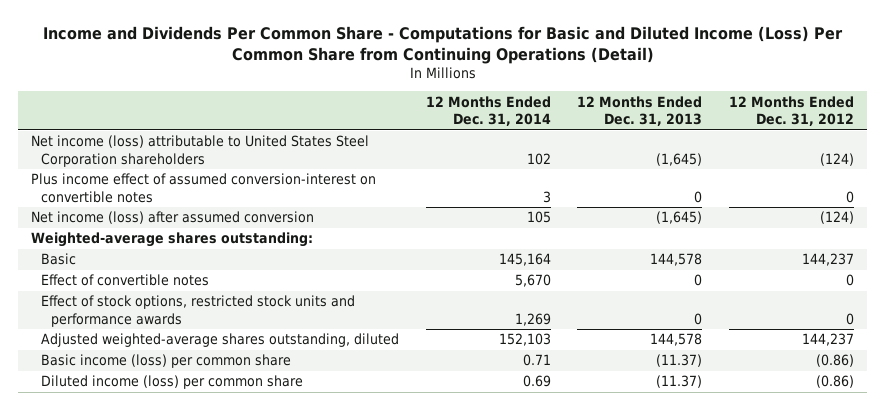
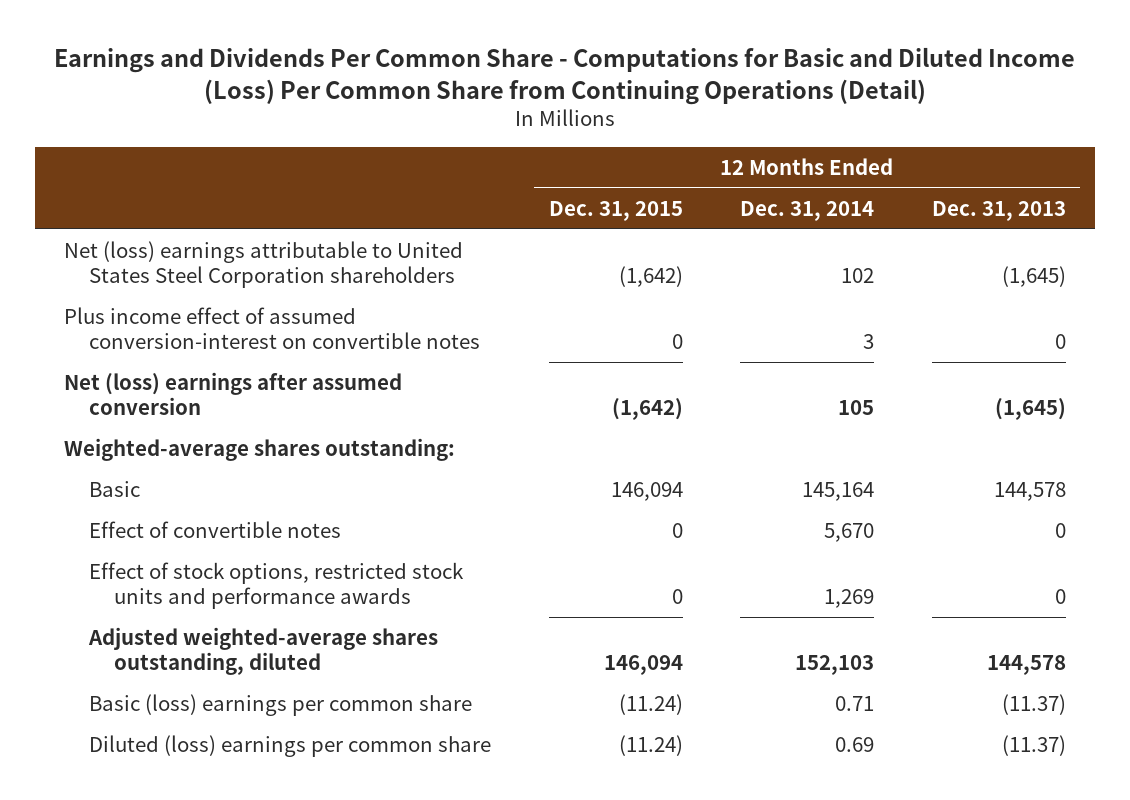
- Income and Dividends Per Common Share - Computations for Basic and Diluted Income (Loss) Per Common Share from Continuing Operations (Detail)
+ Earnings and Dividends Per Common Share - Computations for Basic and Diluted Income (Loss) Per Common Share from Continuing Operations (Detail)
- | 12 Months Ended Dec. 31, 2014 | 12 Months Ended Dec. 31, 2013 | 12 Months Ended Dec. 31, 2012
+ | 12 Months Ended Dec. 31, 2015 | 12 Months Ended Dec. 31, 2014 | 12 Months Ended Dec. 31, 2013
- Net income (loss) attributable to United States Steel Corporation shareholders | 102 | (1,645) | (124)
+ Net (loss) earnings attributable to United States Steel Corporation shareholders | (1,642) | 102 | (1,645)
- Net income (loss) after assumed conversion | 105 | (1,645) | (124)
+ Net (loss) earnings after assumed conversion | (1,642) | 105 | (1,645)
- Basic income (loss) per common share | 0.71 | (11.37) | (0.86)
- Diluted income (loss) per common share | 0.69 | (11.37) | (0.86)
+ Basic (loss) earnings per common share | (11.24) | 0.71 | (11.37)
+ Diluted (loss) earnings per common share | (11.24) | 0.69 | (11.37)

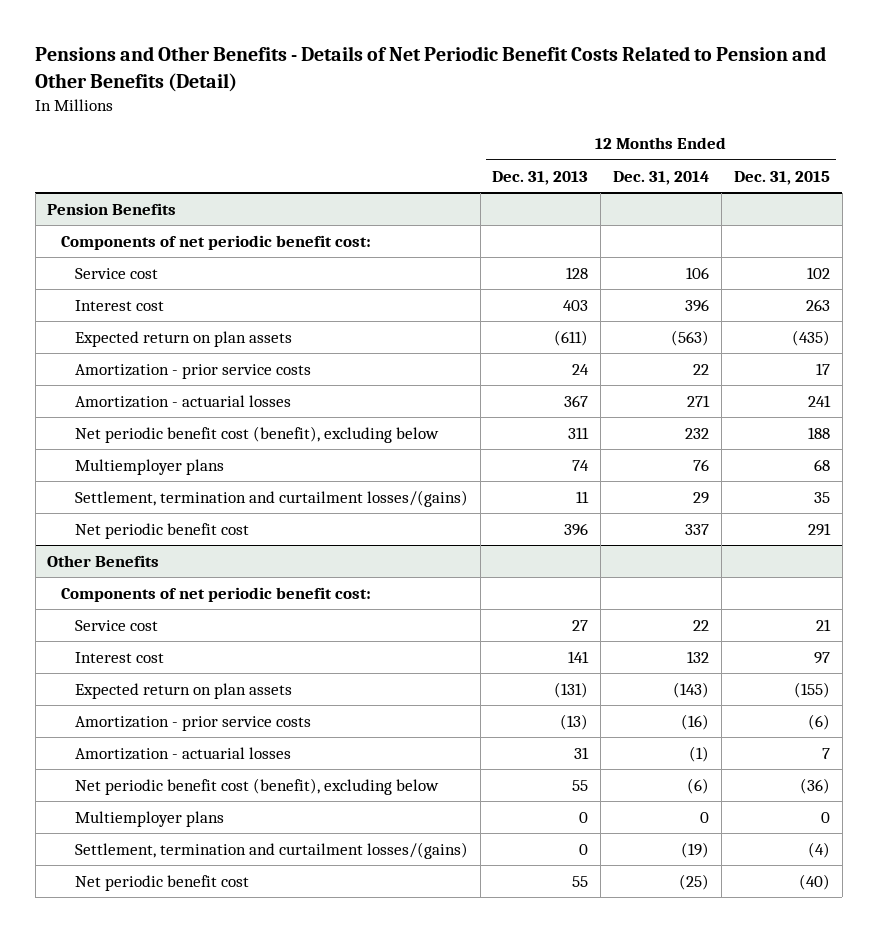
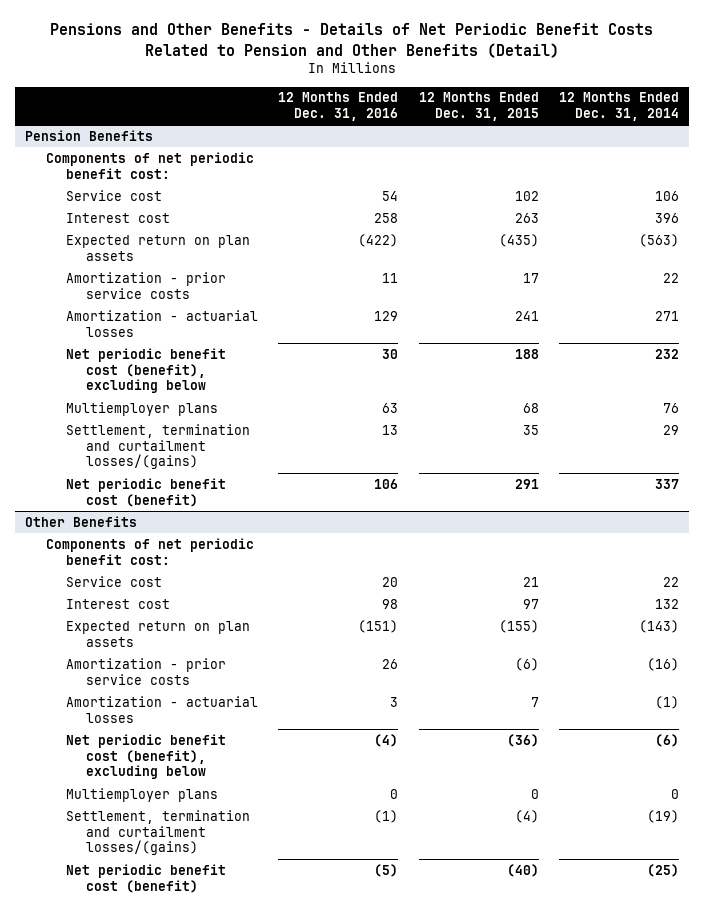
- | 12 Months Ended Dec. 31, 2013 | 12 Months Ended Dec. 31, 2014 | 12 Months Ended Dec. 31, 2015
+ | 12 Months Ended Dec. 31, 2016 | 12 Months Ended Dec. 31, 2015 | 12 Months Ended Dec. 31, 2014
@ Pension Benefits
- Net periodic benefit cost | 396 | 337 | 291
+ Net periodic benefit cost (benefit) | 106 | 291 | 337
@ Other Benefits
- Net periodic benefit cost | 55 | (25) | (40)
+ Net periodic benefit cost (benefit) | (5) | (40) | (25)

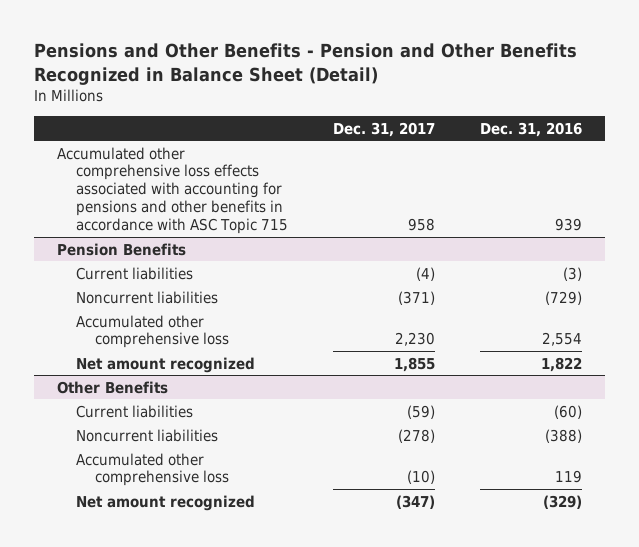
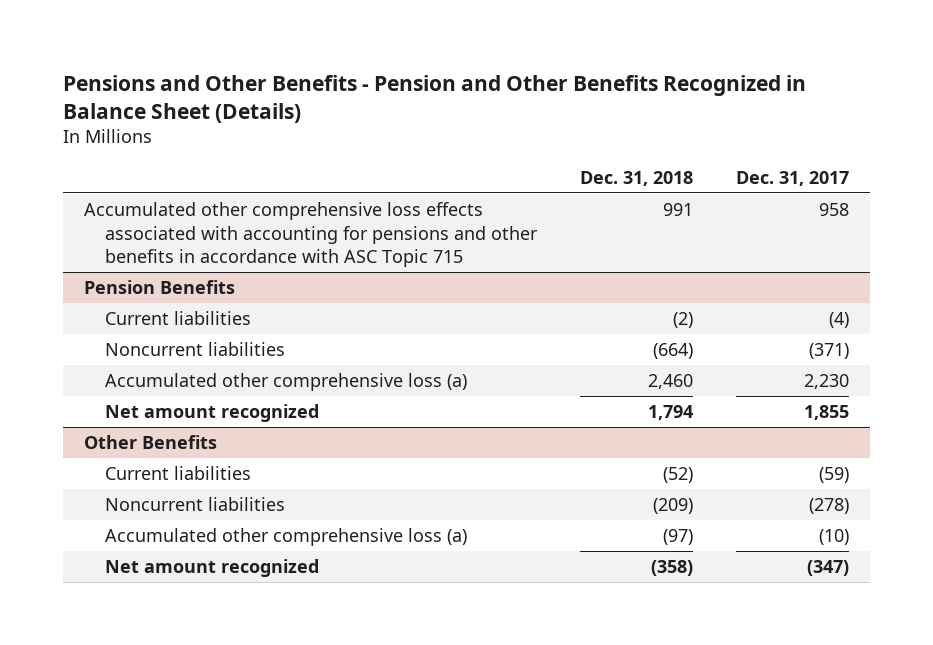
- Pensions and Other Benefits - Pension and Other Benefits Recognized in Balance Sheet (Detail)
+ Pensions and Other Benefits - Pension and Other Benefits Recognized in Balance Sheet (Details)
- | Dec. 31, 2017 | Dec. 31, 2016
+ | Dec. 31, 2018 | Dec. 31, 2017
@ Pension Benefits
- Accumulated other comprehensive loss | 2,230 | 2,554
+ Accumulated other comprehensive loss (a) | 2,460 | 2,230
@ Other Benefits
- Accumulated other comprehensive loss | (10) | 119
+ Accumulated other comprehensive loss (a) | (97) | (10)

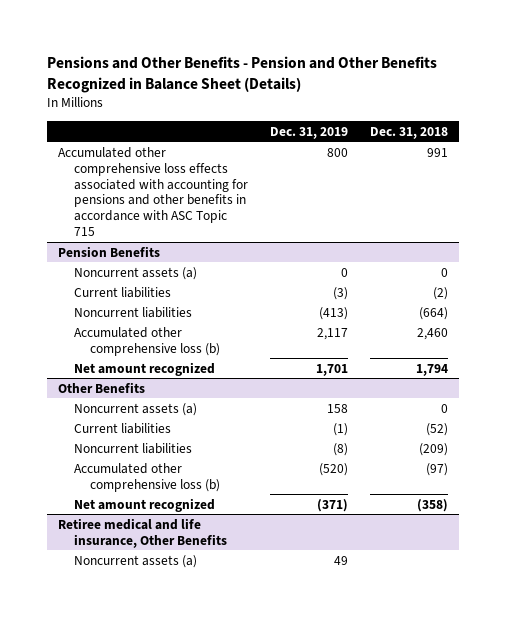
- | Dec. 31, 2018 | Dec. 31, 2017
+ | Dec. 31, 2019 | Dec. 31, 2018
@ Pension Benefits
+ Noncurrent assets (a) | 0 | 0
- Accumulated other comprehensive loss (a) | 2,460 | 2,230
+ Accumulated other comprehensive loss (b) | 2,117 | 2,460
@ Other Benefits
+ Noncurrent assets (a) | 158 | 0
- Accumulated other comprehensive loss (a) | (97) | (10)
+ Accumulated other comprehensive loss (b) | (520) | (97)
+ Retiree medical and life insurance, Other Benefits
+ Noncurrent assets (a) | 49 |

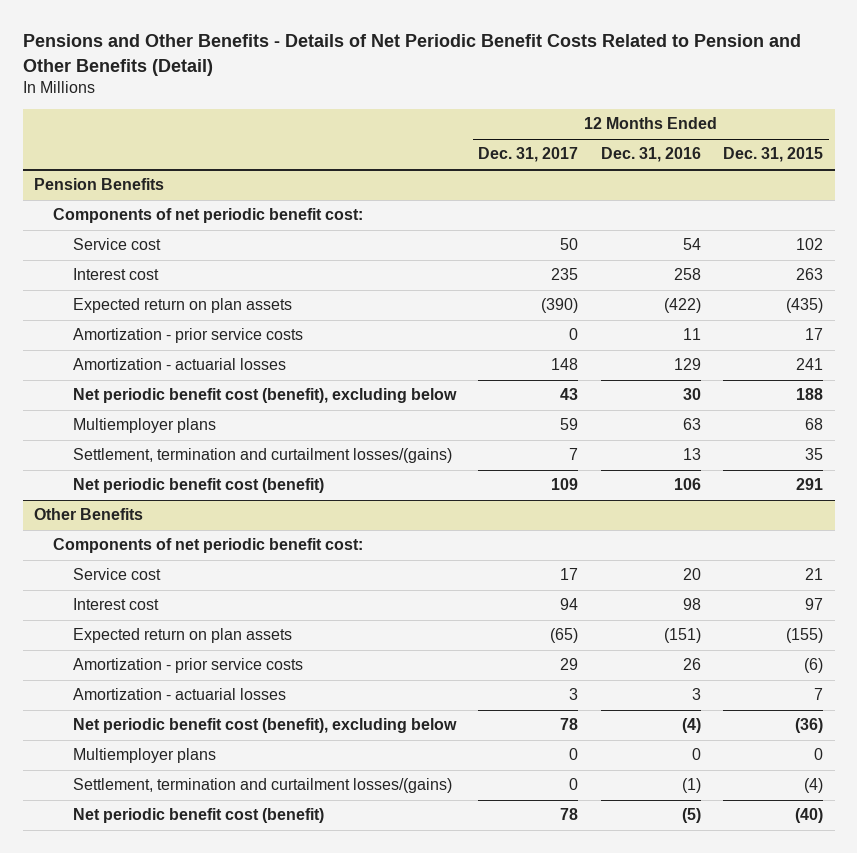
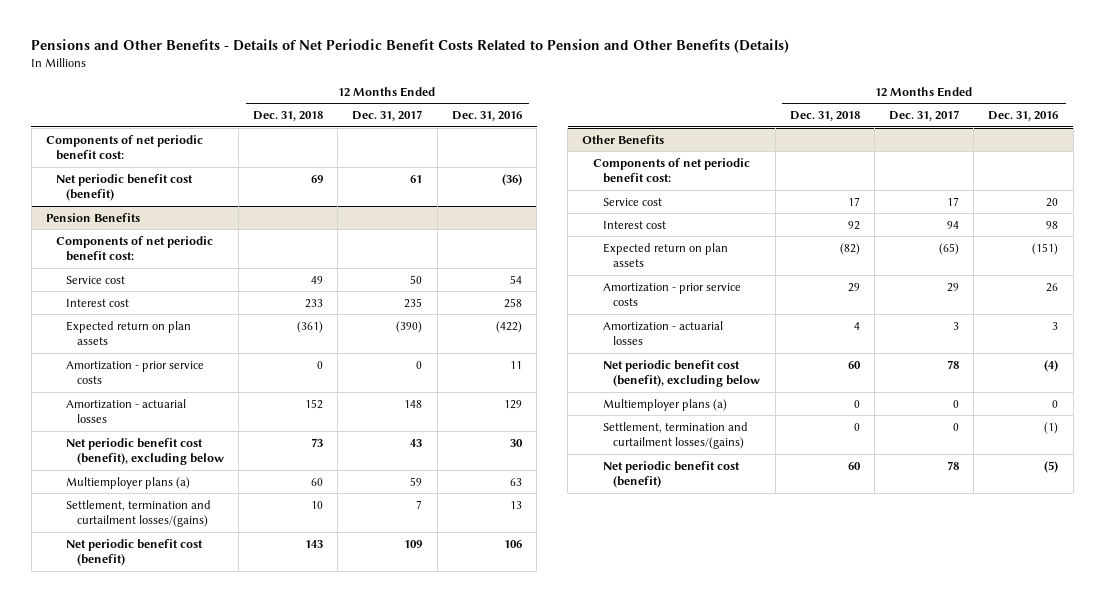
- Pensions and Other Benefits - Details of Net Periodic Benefit Costs Related to Pension and Other Benefits (Detail)
+ Pensions and Other Benefits - Details of Net Periodic Benefit Costs Related to Pension and Other Benefits (Details)
- | 12 Months Ended Dec. 31, 2017 | 12 Months Ended Dec. 31, 2016 | 12 Months Ended Dec. 31, 2015
+ | 12 Months Ended Dec. 31, 2018 | 12 Months Ended Dec. 31, 2017 | 12 Months Ended Dec. 31, 2016
+ Components of net periodic benefit cost:
+ Net periodic benefit cost (benefit) | 69 | 61 | (36)
@ Pension Benefits
- Multiemployer plans | 59 | 63 | 68
+ Multiemployer plans (a) | 60 | 59 | 63
@ Other Benefits
- Multiemployer plans | 0 | 0 | 0
+ Multiemployer plans (a) | 0 | 0 | 0

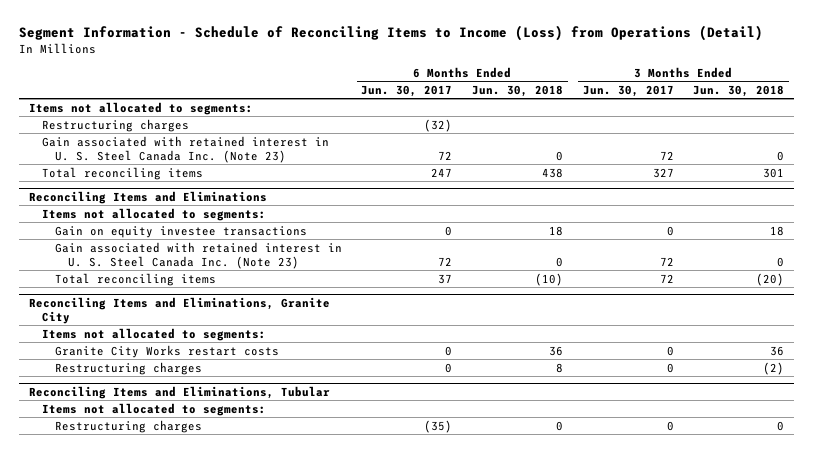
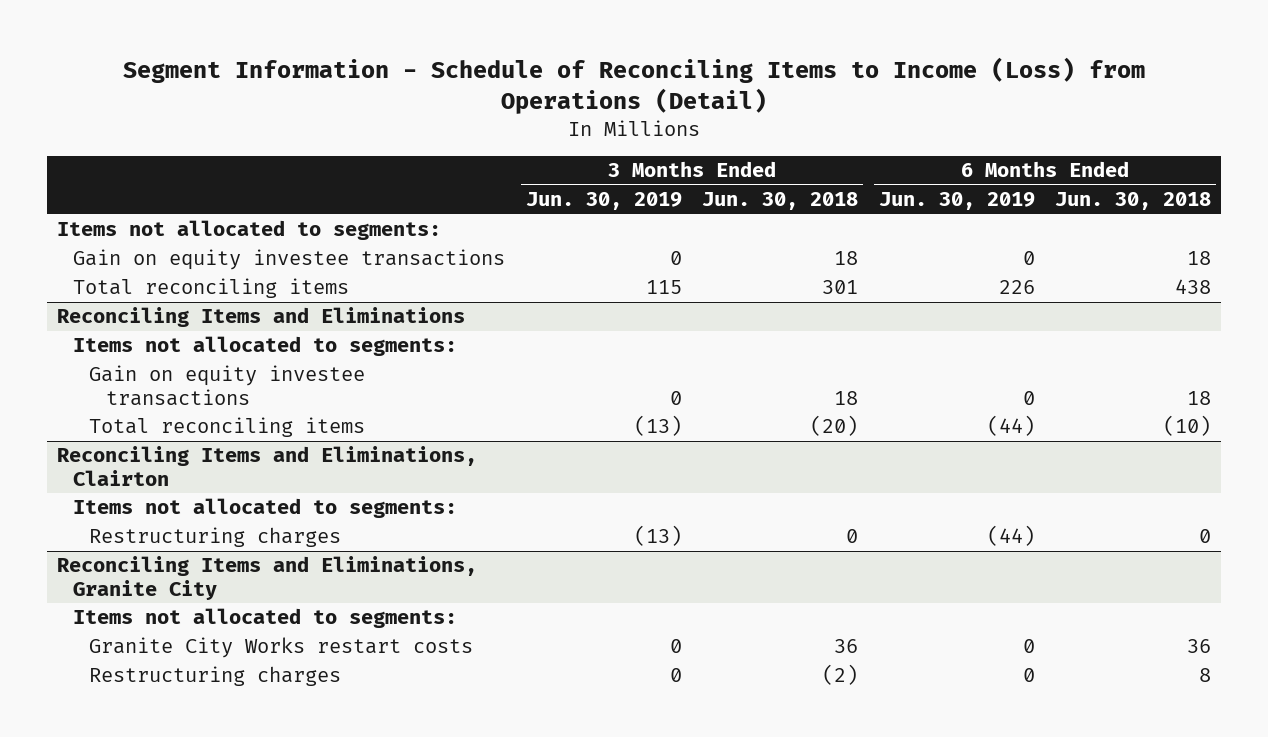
- | 6 Months Ended Jun. 30, 2017 | 6 Months Ended Jun. 30, 2018 | 3 Months Ended Jun. 30, 2017 | 3 Months Ended Jun. 30, 2018
+ | 3 Months Ended Jun. 30, 2019 | 3 Months Ended Jun. 30, 2018 | 6 Months Ended Jun. 30, 2019 | 6 Months Ended Jun. 30, 2018
- Restructuring charges | (32) | | |
- Gain associated with retained interest in U. S. Steel Canada Inc. (Note 23) | 72 | 0 | 72 | 0
+ Gain on equity investee transactions | 0 | 18 | 0 | 18
@ Reconciling Items and Eliminations
- Gain associated with retained interest in U. S. Steel Canada Inc. (Note 23) | 72 | 0 | 72 | 0
+ Reconciling Items and Eliminations, Clairton
+ Items not allocated to segments:
+ Restructuring charges | (13) | 0 | (44) | 0
- Reconciling Items and Eliminations, Tubular
- Items not allocated to segments:
- Restructuring charges | (35) | 0 | 0 | 0

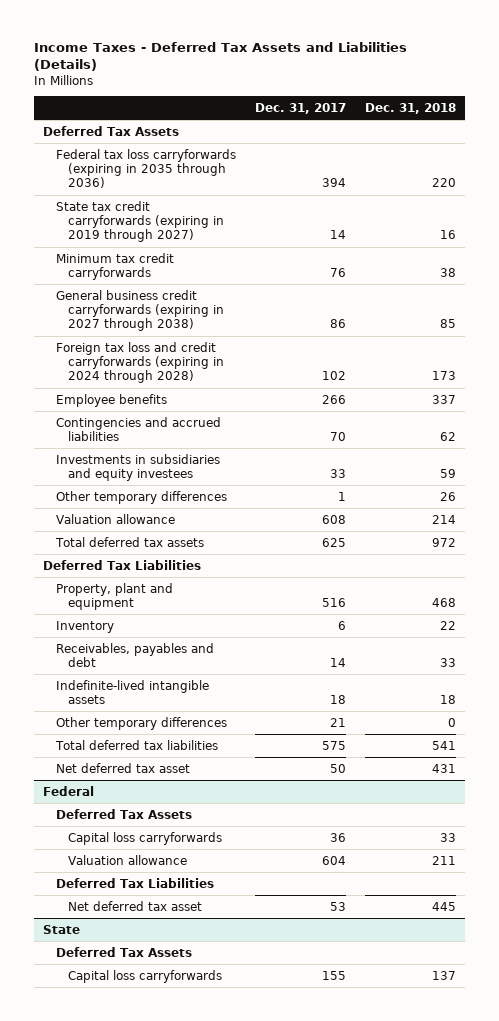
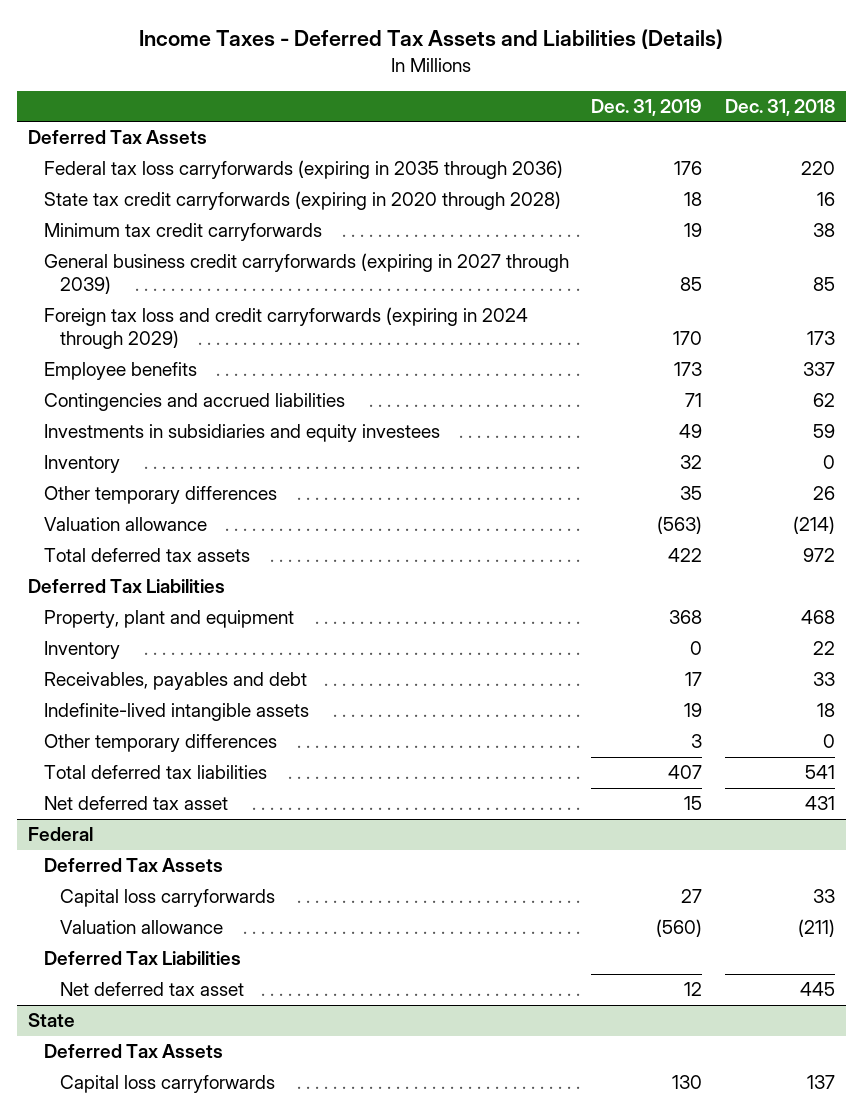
- | Dec. 31, 2017 | Dec. 31, 2018
+ | Dec. 31, 2019 | Dec. 31, 2018
- State tax credit carryforwards (expiring in 2019 through 2027) | 14 | 16
+ State tax credit carryforwards (expiring in 2020 through 2028) | 18 | 16
- General business credit carryforwards (expiring in 2027 through 2038) | 86 | 85
- Foreign tax loss and credit carryforwards (expiring in 2024 through 2028) | 102 | 173
+ General business credit carryforwards (expiring in 2027 through 2039) | 85 | 85
+ Foreign tax loss and credit carryforwards (expiring in 2024 through 2029) | 170 | 173
+ Inventory | 32 | 0
- Valuation allowance | 608 | 214
+ Valuation allowance | (563) | (214)
@ Federal
- Valuation allowance | 604 | 211
+ Valuation allowance | (560) | (211)

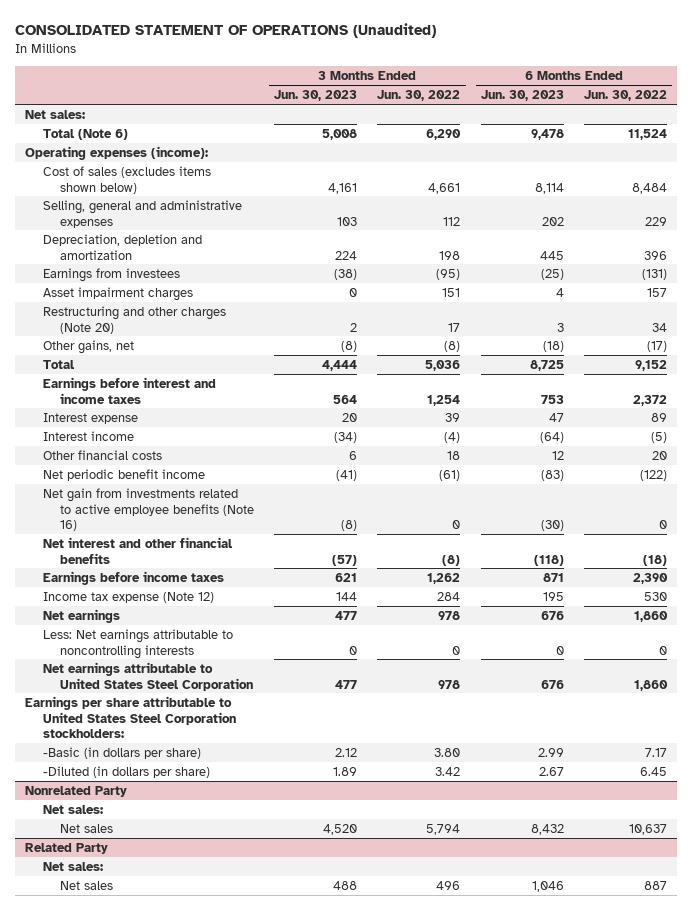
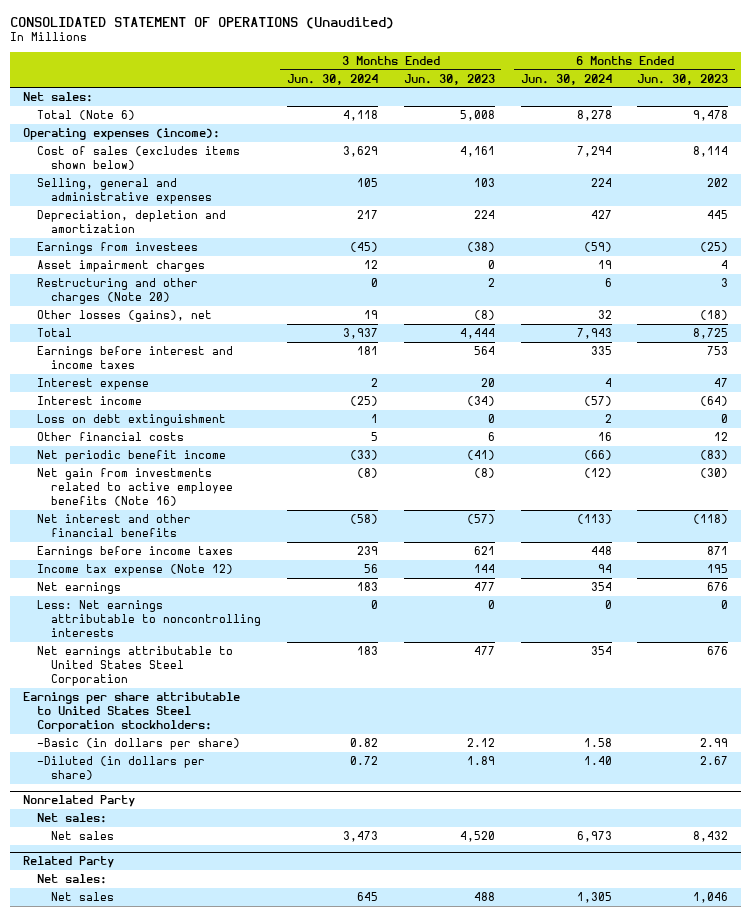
- | 3 Months Ended Jun. 30, 2023 | 3 Months Ended Jun. 30, 2022 | 6 Months Ended Jun. 30, 2023 | 6 Months Ended Jun. 30, 2022
+ | 3 Months Ended Jun. 30, 2024 | 3 Months Ended Jun. 30, 2023 | 6 Months Ended Jun. 30, 2024 | 6 Months Ended Jun. 30, 2023
- Other gains, net | (8) | (8) | (18) | (17)
+ Other losses (gains), net | 19 | (8) | 32 | (18)
+ Loss on debt extinguishment | 1 | 0 | 2 | 0

